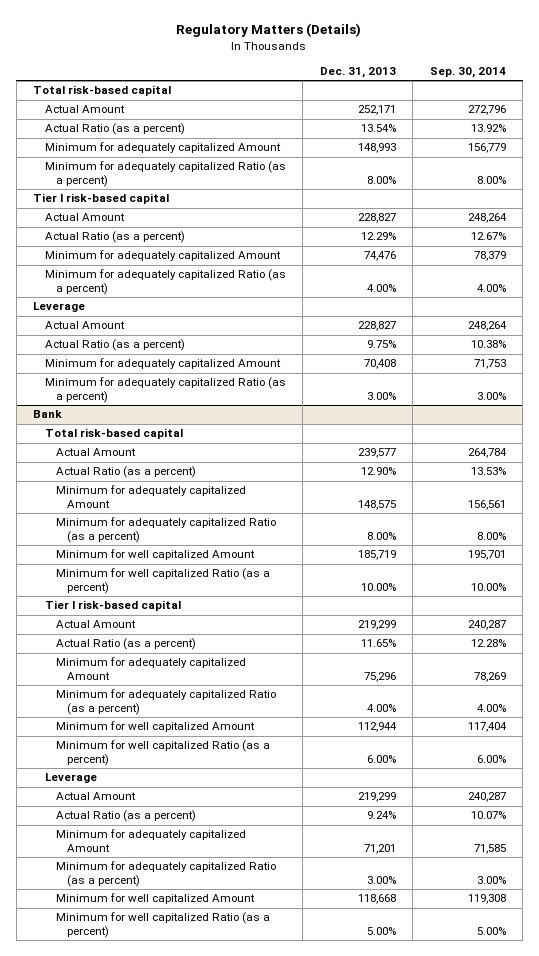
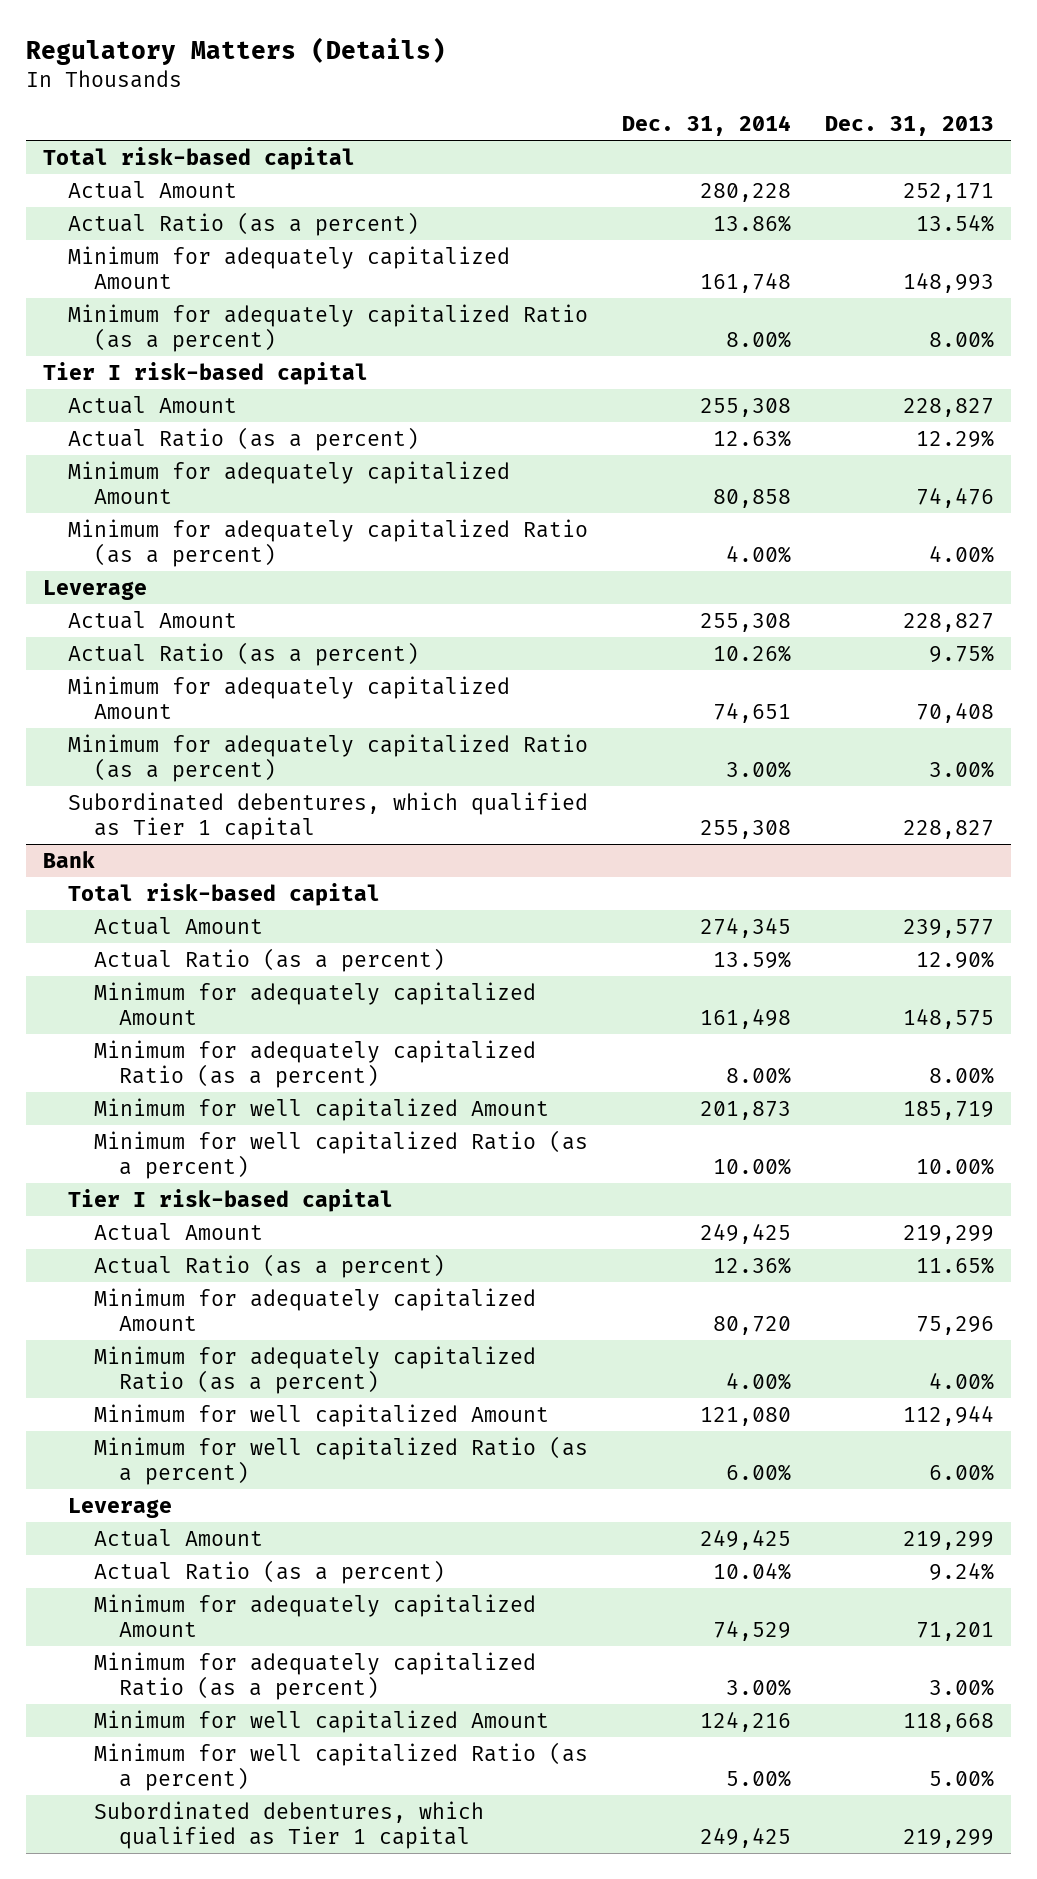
- | Dec. 31, 2013 | Sep. 30, 2014
+ | Dec. 31, 2014 | Dec. 31, 2013
+ Subordinated debentures, which qualified as Tier 1 capital | 255,308 | 228,827
@ Bank
+ Subordinated debentures, which qualified as Tier 1 capital | 249,425 | 219,299

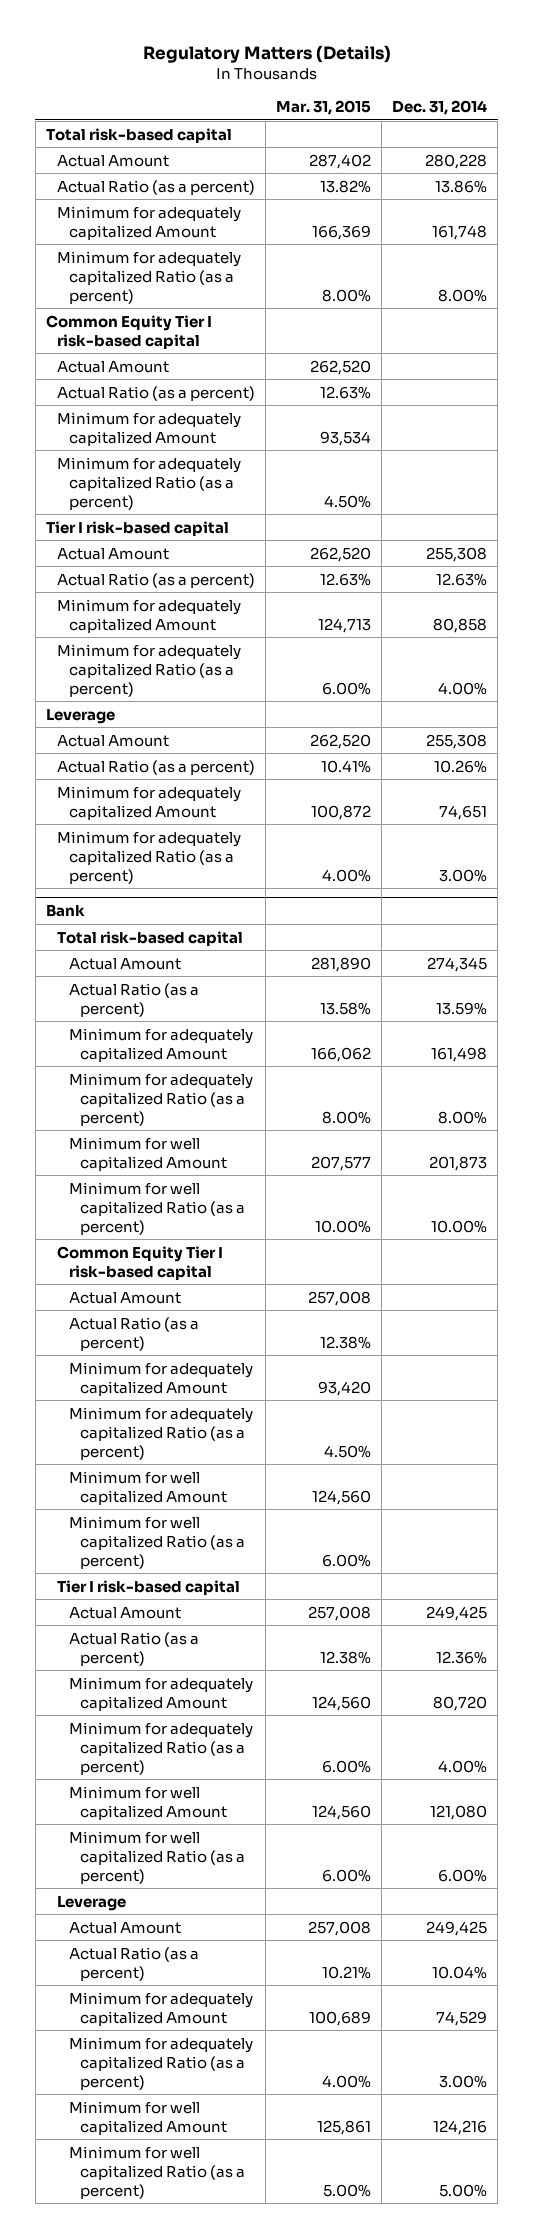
- | Dec. 31, 2014 | Dec. 31, 2013
+ | Mar. 31, 2015 | Dec. 31, 2014
+ Common Equity Tier I risk-based capital
+ Actual Amount | 262,520 |
+ Actual Ratio (as a percent) | 12.63% |
+ Minimum for adequately capitalized Amount | 93,534 |
+ Minimum for adequately capitalized Ratio (as a percent) | 4.50% |
- Subordinated debentures, which qualified as Tier 1 capital | 255,308 | 228,827
@ Bank
+ Common Equity Tier I risk-based capital
+ Actual Amount | 257,008 |
+ Actual Ratio (as a percent) | 12.38% |
+ Minimum for adequately capitalized Amount | 93,420 |
+ Minimum for adequately capitalized Ratio (as a percent) | 4.50% |
+ Minimum for well capitalized Amount | 124,560 |
+ Minimum for well capitalized Ratio (as a percent) | 6.00% |
- Subordinated debentures, which qualified as Tier 1 capital | 249,425 | 219,299

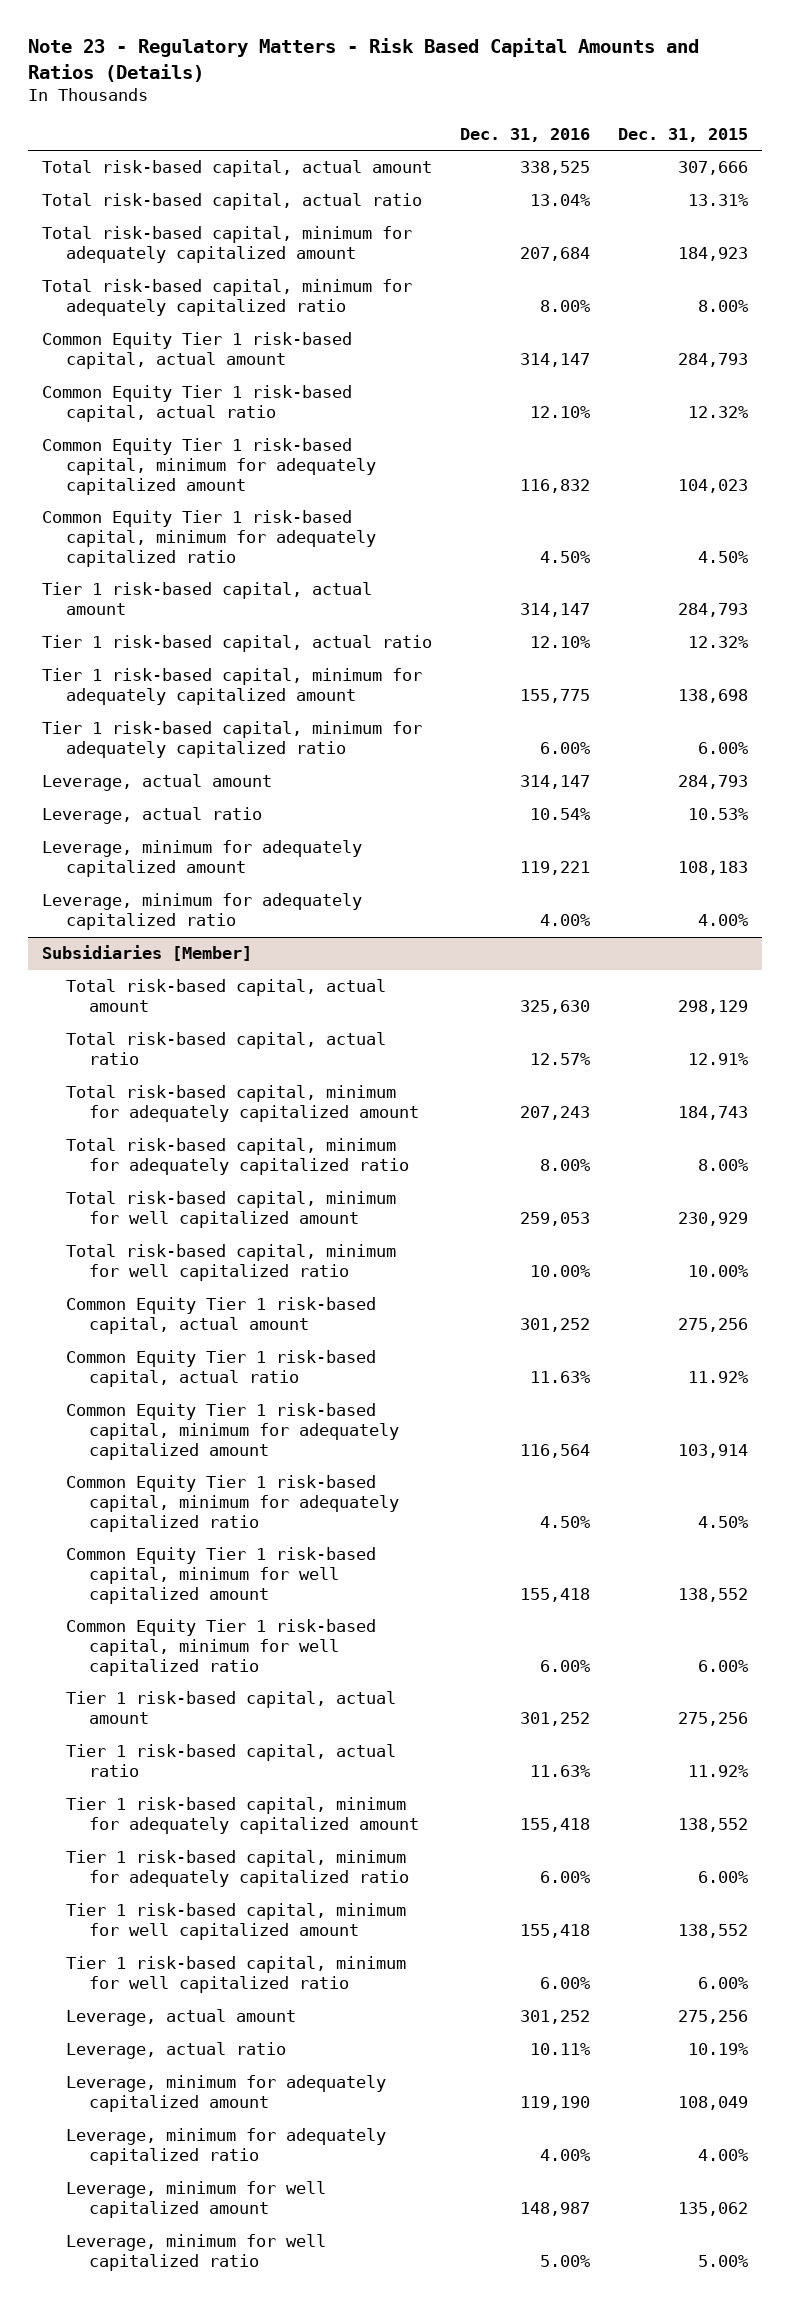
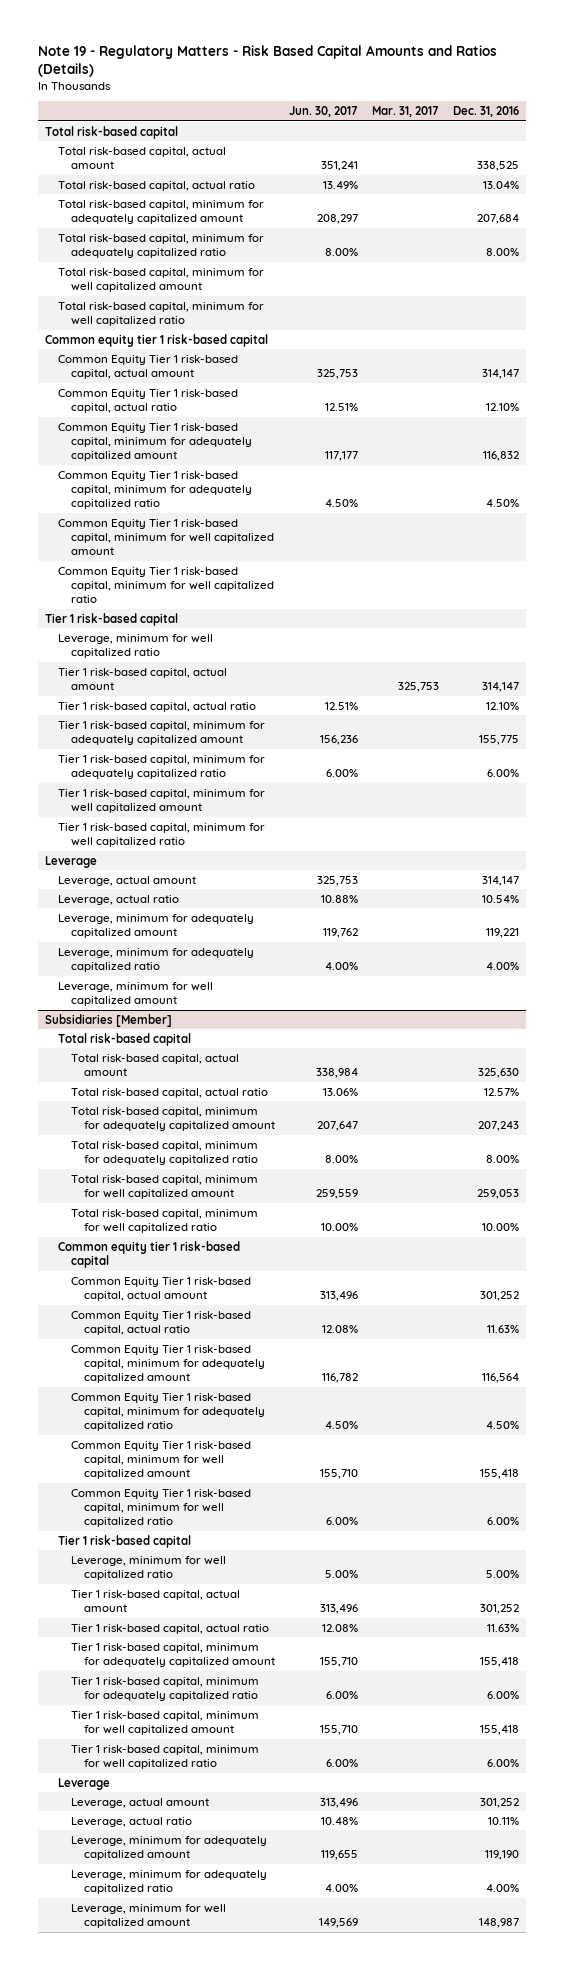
- Note 23 - Regulatory Matters - Risk Based Capital Amounts and Ratios (Details)
+ Note 19 - Regulatory Matters - Risk Based Capital Amounts and Ratios (Details)
- | Dec. 31, 2016 | Dec. 31, 2015
+ | Jun. 30, 2017 | Mar. 31, 2017 | Dec. 31, 2016
+ Total risk-based capital
+ Total risk-based capital, minimum for well capitalized amount
+ Total risk-based capital, minimum for well capitalized ratio
+ Common equity tier 1 risk-based capital
+ Common Equity Tier 1 risk-based capital, minimum for well capitalized amount
+ Common Equity Tier 1 risk-based capital, minimum for well capitalized ratio
+ Tier 1 risk-based capital
+ Leverage, minimum for well capitalized ratio
+ Tier 1 risk-based capital, minimum for well capitalized amount
+ Tier 1 risk-based capital, minimum for well capitalized ratio
+ Leverage
+ Leverage, minimum for well capitalized amount
@ Subsidiaries [Member]
+ Total risk-based capital
+ Common equity tier 1 risk-based capital
+ Tier 1 risk-based capital
moved up: Leverage, minimum for well capitalized ratio | 5.00% | | 5.00%
+ Leverage

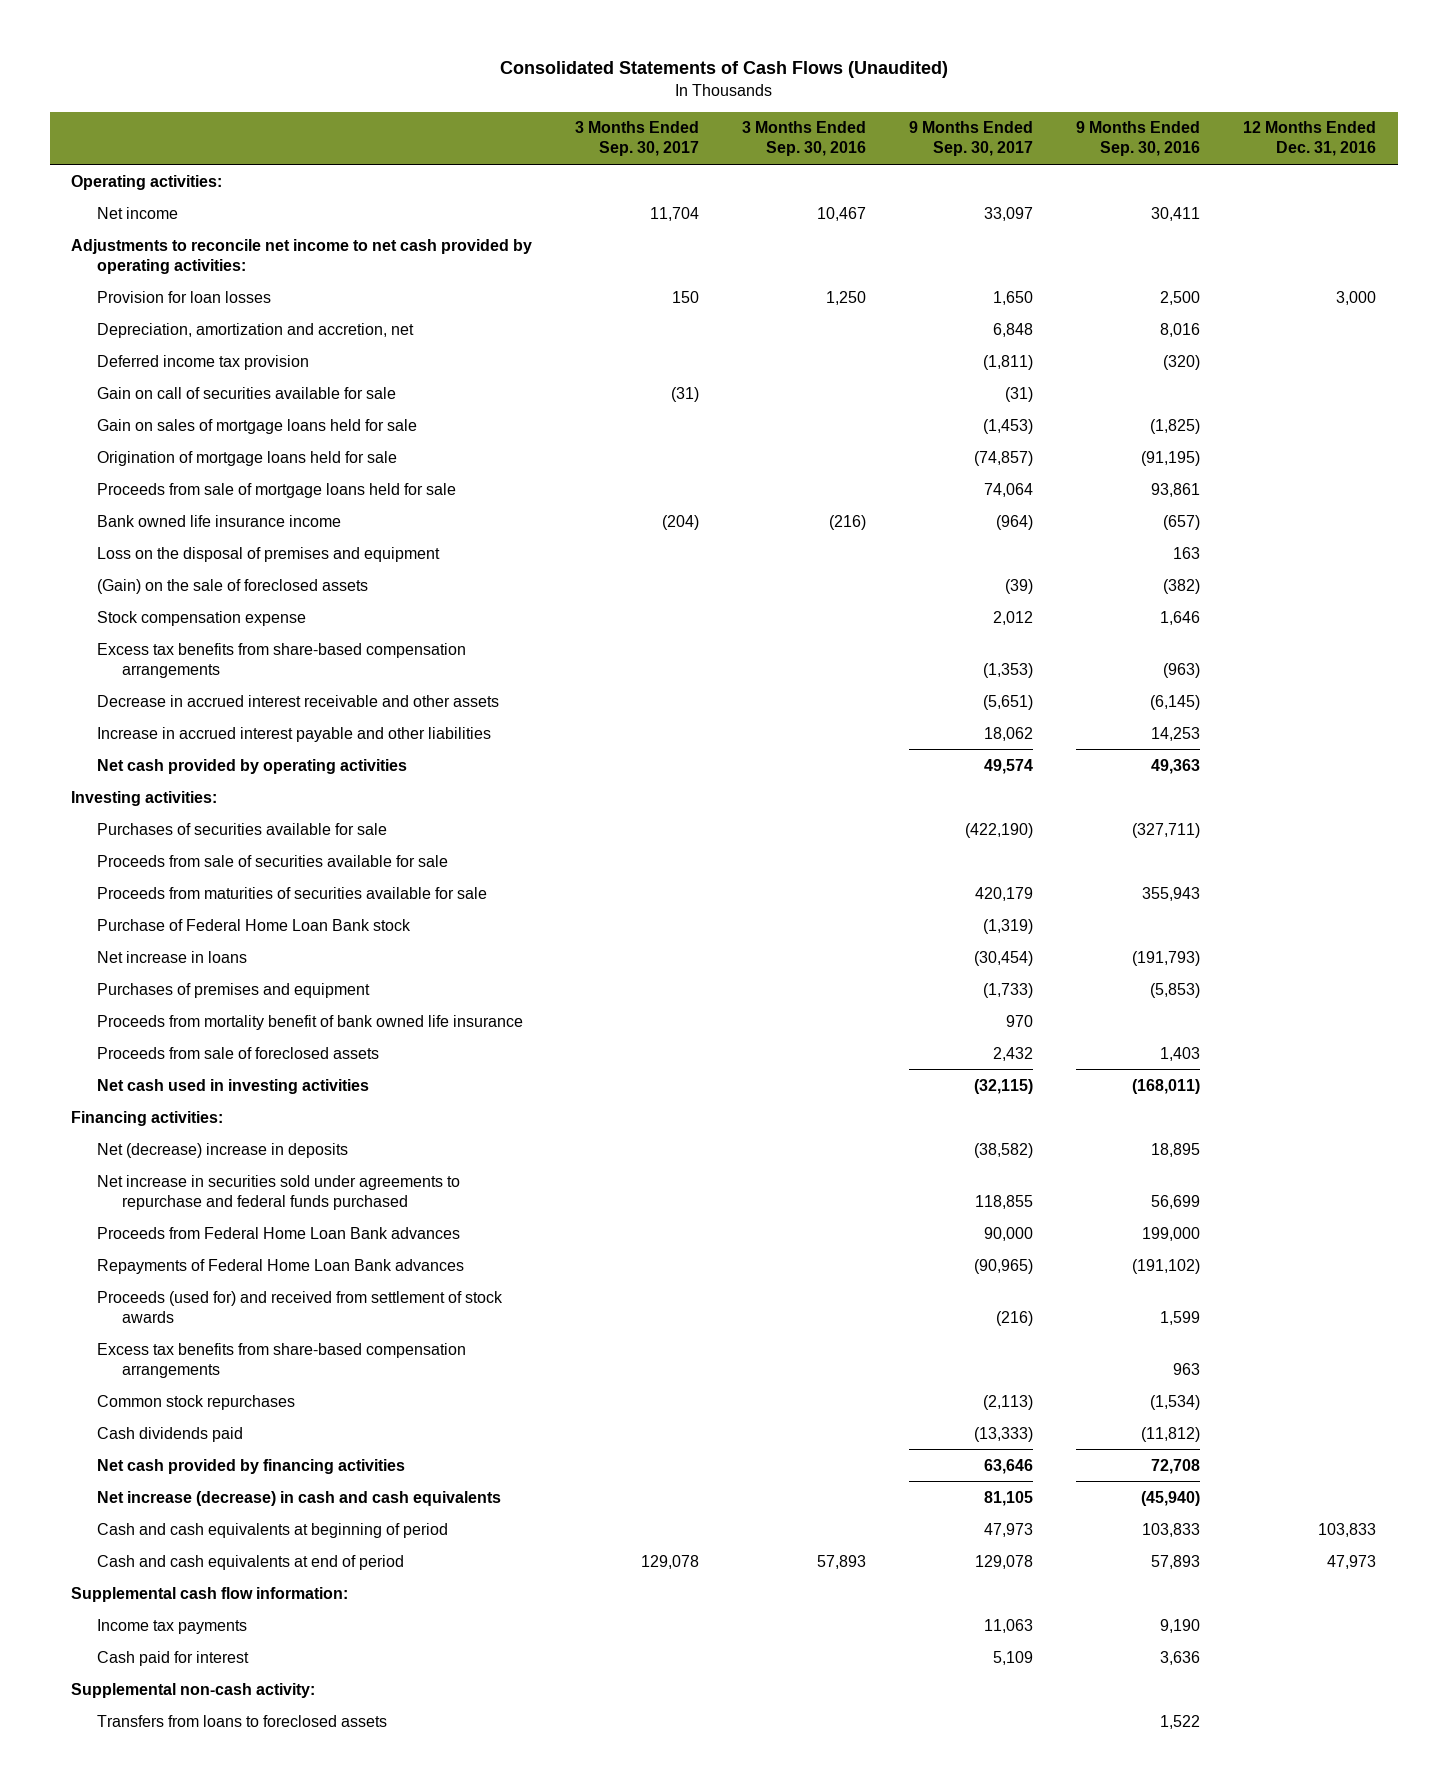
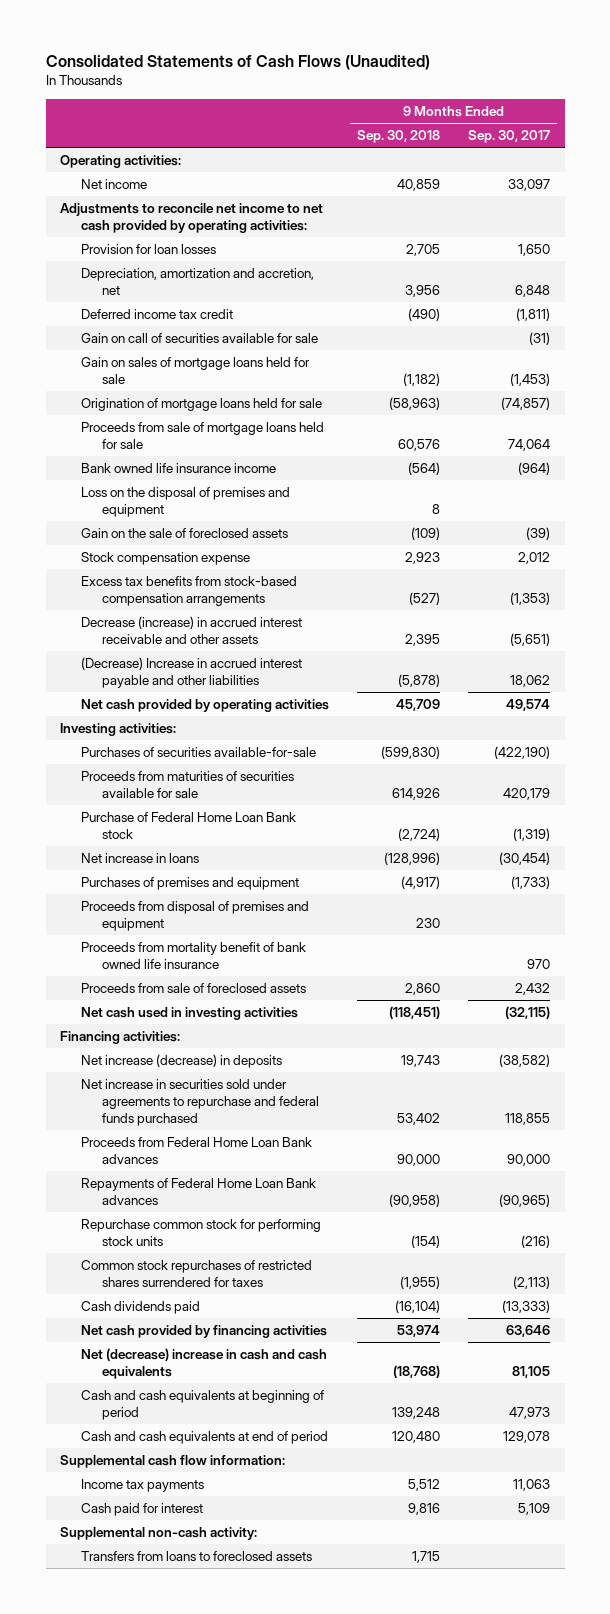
- | 3 Months Ended Sep. 30, 2017 | 3 Months Ended Sep. 30, 2016 | 9 Months Ended Sep. 30, 2017 | 9 Months Ended Sep. 30, 2016 | 12 Months Ended Dec. 31, 2016
+ | 9 Months Ended Sep. 30, 2018 | 9 Months Ended Sep. 30, 2017
- Deferred income tax provision | | | (1,811) | (320) |
+ Deferred income tax credit | (490) | (1,811)
- (Gain) on the sale of foreclosed assets | | | (39) | (382) |
+ Gain on the sale of foreclosed assets | (109) | (39)
- Excess tax benefits from share-based compensation arrangements | | | (1,353) | (963) |
- Decrease in accrued interest receivable and other assets | | | (5,651) | (6,145) |
- Increase in accrued interest payable and other liabilities | | | 18,062 | 14,253 |
+ Excess tax benefits from stock-based compensation arrangements | (527) | (1,353)
+ Decrease (increase) in accrued interest receivable and other assets | 2,395 | (5,651)
+ (Decrease) Increase in accrued interest payable and other liabilities | (5,878) | 18,062
- Purchases of securities available for sale | | | (422,190) | (327,711) |
- Proceeds from sale of securities available for sale
+ Purchases of securities available-for-sale | (599,830) | (422,190)
+ Proceeds from disposal of premises and equipment | 230 |
- Net (decrease) increase in deposits | | | (38,582) | 18,895 |
+ Net increase (decrease) in deposits | 19,743 | (38,582)
- Proceeds (used for) and received from settlement of stock awards | | | (216) | 1,599 |
- Excess tax benefits from share-based compensation arrangements | | | | 963 |
- Common stock repurchases | | | (2,113) | (1,534) |
+ Repurchase common stock for performing stock units | (154) | (216)
+ Common stock repurchases of restricted shares surrendered for taxes | (1,955) | (2,113)
- Net increase (decrease) in cash and cash equivalents | | | 81,105 | (45,940) |
+ Net (decrease) increase in cash and cash equivalents | (18,768) | 81,105

